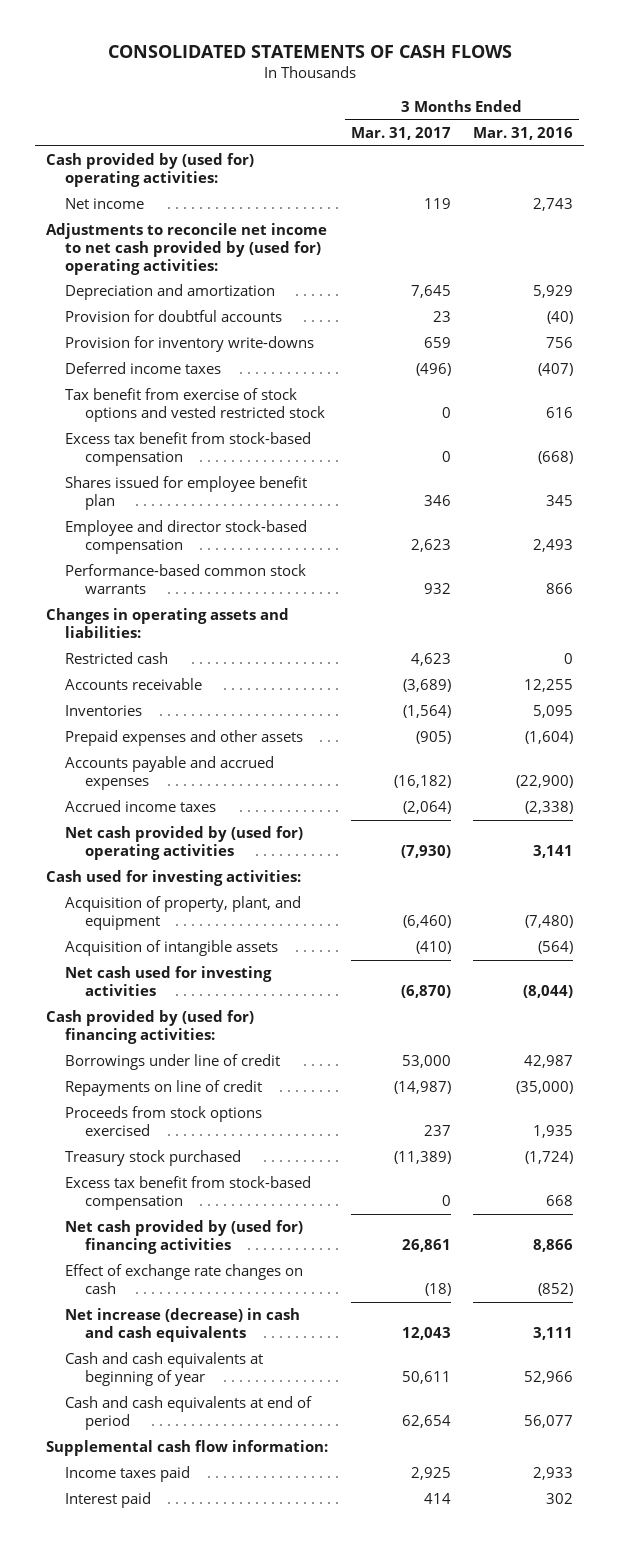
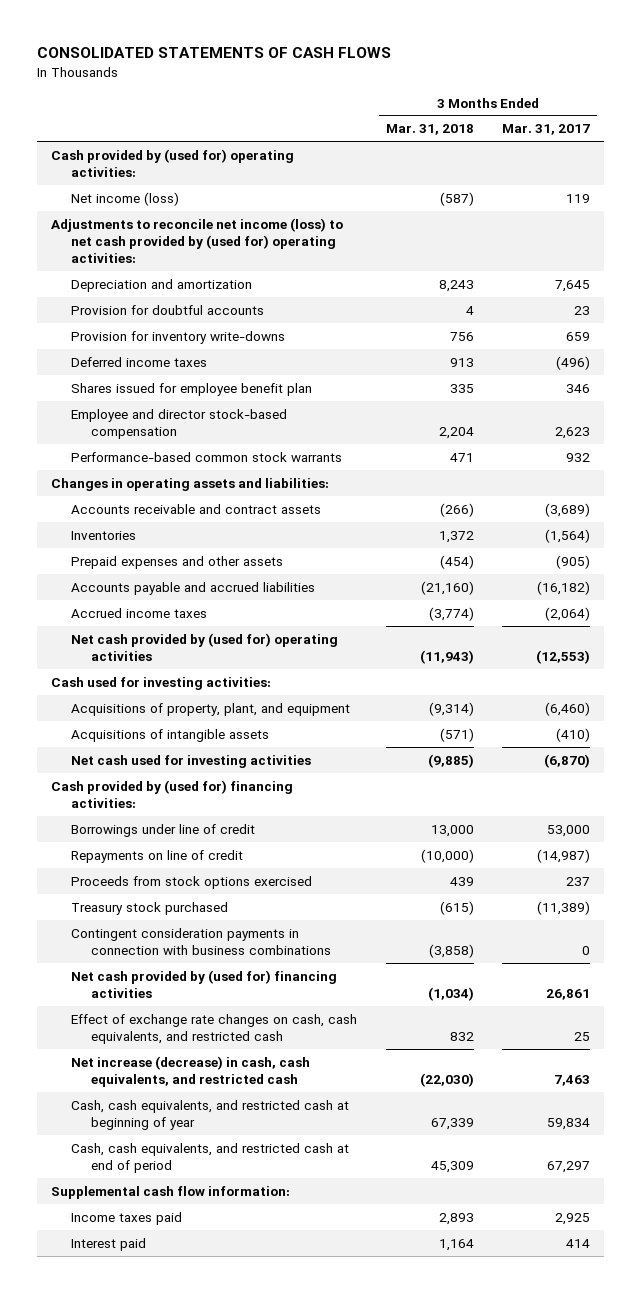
- | 3 Months Ended Mar. 31, 2017 | 3 Months Ended Mar. 31, 2016
+ | 3 Months Ended Mar. 31, 2018 | 3 Months Ended Mar. 31, 2017
- Net income | 119 | 2,743
- Adjustments to reconcile net income to net cash provided by (used for) operating activities:
+ Net income (loss) | (587) | 119
+ Adjustments to reconcile net income (loss) to net cash provided by (used for) operating activities:
- Tax benefit from exercise of stock options and vested restricted stock | 0 | 616
- Excess tax benefit from stock-based compensation | 0 | (668)
- Restricted cash | 4,623 | 0
- Accounts receivable | (3,689) | 12,255
+ Accounts receivable and contract assets | (266) | (3,689)
- Accounts payable and accrued expenses | (16,182) | (22,900)
+ Accounts payable and accrued liabilities | (21,160) | (16,182)
- Net cash provided by (used for) operating activities | (7,930) | 3,141
+ Net cash provided by (used for) operating activities | (11,943) | (12,553)
- Acquisition of property, plant, and equipment | (6,460) | (7,480)
- Acquisition of intangible assets | (410) | (564)
+ Acquisitions of property, plant, and equipment | (9,314) | (6,460)
+ Acquisitions of intangible assets | (571) | (410)
- Excess tax benefit from stock-based compensation | 0 | 668
+ Contingent consideration payments in connection with business combinations | (3,858) | 0
- Effect of exchange rate changes on cash | (18) | (852)
- Net increase (decrease) in cash and cash equivalents | 12,043 | 3,111
- Cash and cash equivalents at beginning of year | 50,611 | 52,966
- Cash and cash equivalents at end of period | 62,654 | 56,077
+ Effect of exchange rate changes on cash, cash equivalents, and restricted cash | 832 | 25
+ Net increase (decrease) in cash, cash equivalents, and restricted cash | (22,030) | 7,463
+ Cash, cash equivalents, and restricted cash at beginning of year | 67,339 | 59,834
+ Cash, cash equivalents, and restricted cash at end of period | 45,309 | 67,297

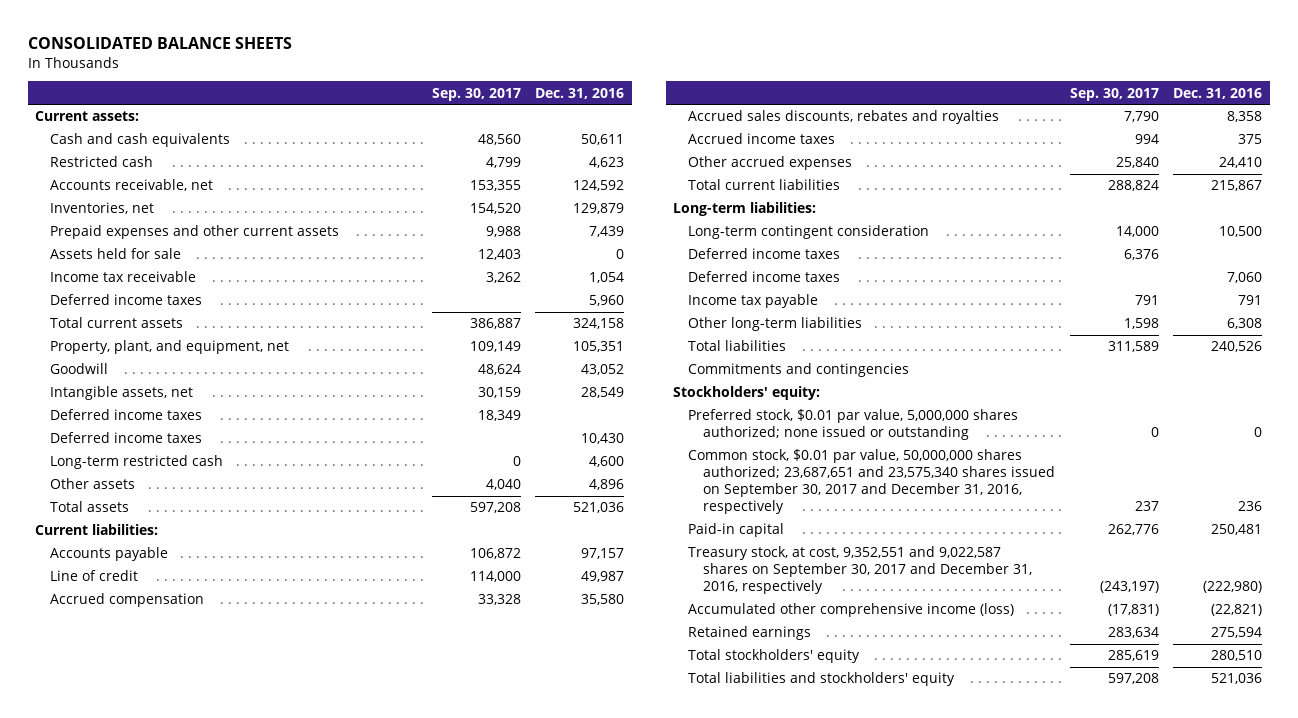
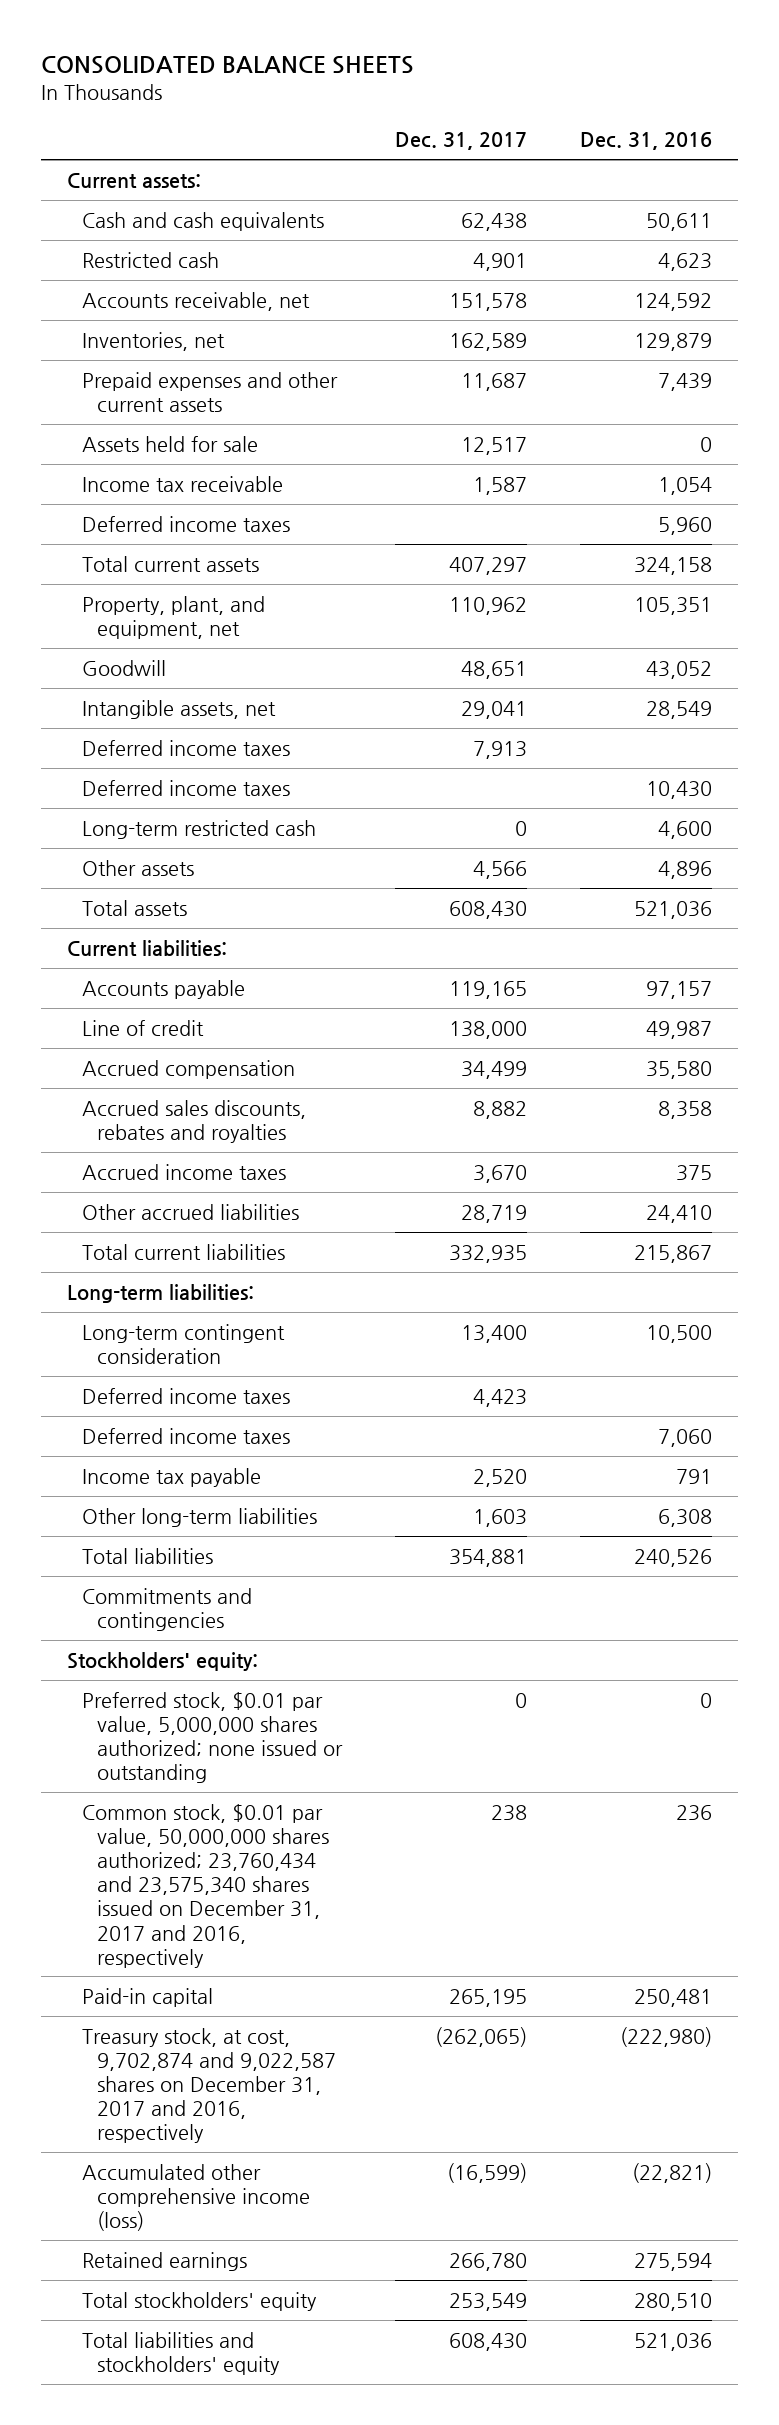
- | Sep. 30, 2017 | Dec. 31, 2016
+ | Dec. 31, 2017 | Dec. 31, 2016
- Other accrued expenses | 25,840 | 24,410
+ Other accrued liabilities | 28,719 | 24,410
- Common stock, $0.01 par value, 50,000,000 shares authorized; 23,687,651 and 23,575,340 shares issued on September 30, 2017 and December 31, 2016, respectively | 237 | 236
+ Common stock, $0.01 par value, 50,000,000 shares authorized; 23,760,434 and 23,575,340 shares issued on December 31, 2017 and 2016, respectively | 238 | 236
- Treasury stock, at cost, 9,352,551 and 9,022,587 shares on September 30, 2017 and December 31, 2016, respectively | (243,197) | (222,980)
+ Treasury stock, at cost, 9,702,874 and 9,022,587 shares on December 31, 2017 and 2016, respectively | (262,065) | (222,980)

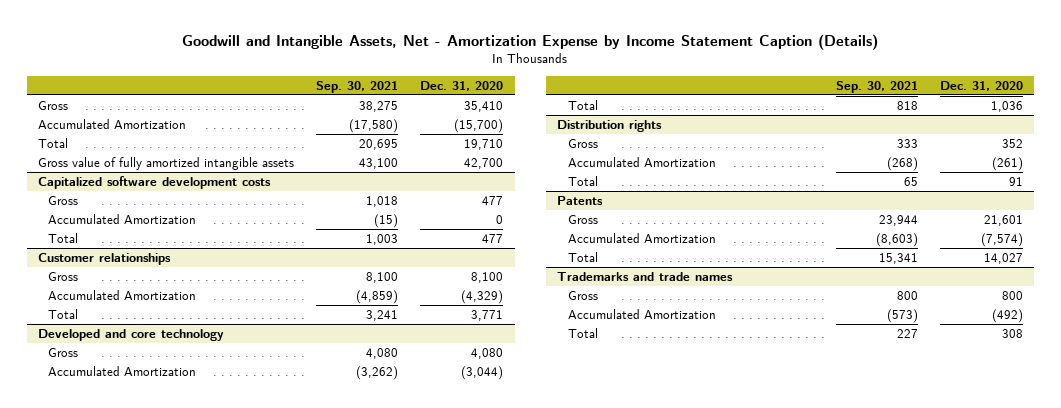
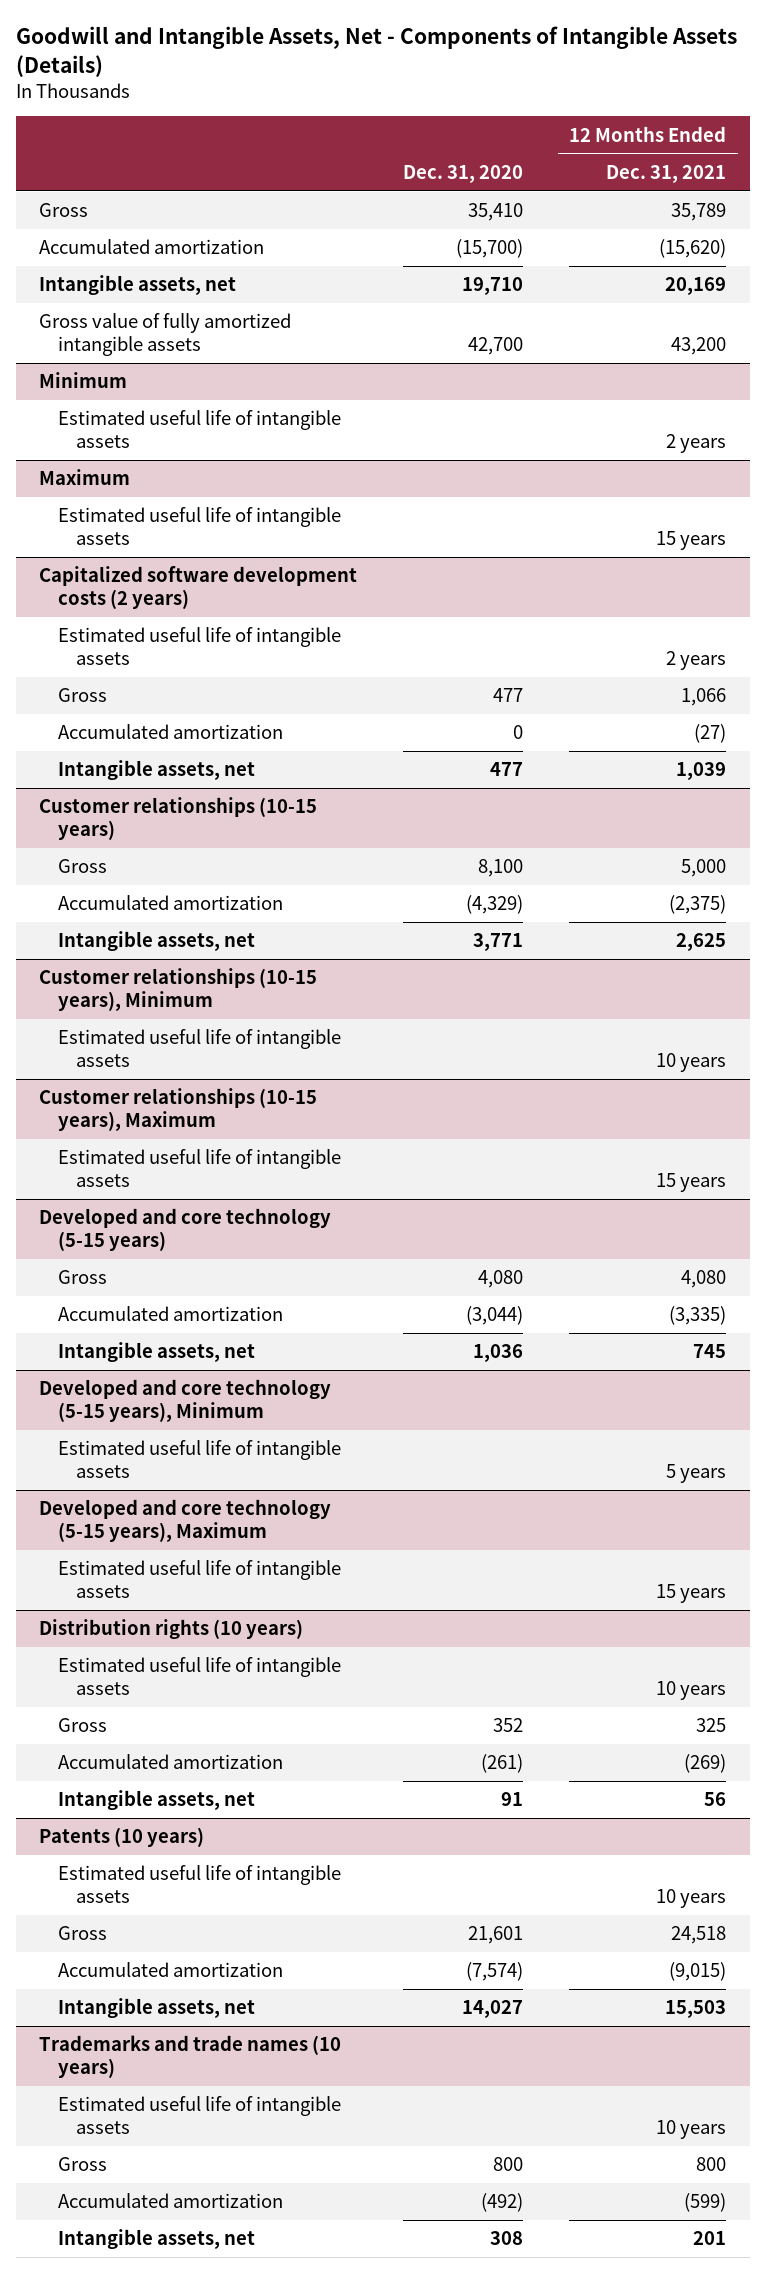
- Goodwill and Intangible Assets, Net - Amortization Expense by Income Statement Caption (Details)
+ Goodwill and Intangible Assets, Net - Components of Intangible Assets (Details)
- | Sep. 30, 2021 | Dec. 31, 2020
+ | Dec. 31, 2020 | 12 Months Ended Dec. 31, 2021
- Accumulated Amortization | (17,580) | (15,700)
- Total | 20,695 | 19,710
+ Accumulated amortization | (15,700) | (15,620)
+ Intangible assets, net | 19,710 | 20,169
- Capitalized software development costs
+ Minimum
+ Estimated useful life of intangible assets | | 2 years
+ Maximum
+ Estimated useful life of intangible assets | | 15 years
+ Capitalized software development costs (2 years)
+ Estimated useful life of intangible assets | | 2 years
- Accumulated Amortization | (15) | 0
- Total | 1,003 | 477
- Customer relationships
+ Accumulated amortization | 0 | (27)
+ Intangible assets, net | 477 | 1,039
+ Customer relationships (10-15 years)
- Accumulated Amortization | (4,859) | (4,329)
- Total | 3,241 | 3,771
- Developed and core technology
+ Accumulated amortization | (4,329) | (2,375)
+ Intangible assets, net | 3,771 | 2,625
+ Customer relationships (10-15 years), Minimum
+ Estimated useful life of intangible assets | | 10 years
+ Customer relationships (10-15 years), Maximum
+ Estimated useful life of intangible assets | | 15 years
+ Developed and core technology (5-15 years)
- Accumulated Amortization | (3,262) | (3,044)
- Total | 818 | 1,036
- Distribution rights
+ Accumulated amortization | (3,044) | (3,335)
+ Intangible assets, net | 1,036 | 745
+ Developed and core technology (5-15 years), Minimum
+ Estimated useful life of intangible assets | | 5 years
+ Developed and core technology (5-15 years), Maximum
+ Estimated useful life of intangible assets | | 15 years
+ Distribution rights (10 years)
+ Estimated useful life of intangible assets | | 10 years
- Accumulated Amortization | (268) | (261)
- Total | 65 | 91
- Patents
+ Accumulated amortization | (261) | (269)
+ Intangible assets, net | 91 | 56
+ Patents (10 years)
+ Estimated useful life of intangible assets | | 10 years
- Accumulated Amortization | (8,603) | (7,574)
- Total | 15,341 | 14,027
- Trademarks and trade names
+ Accumulated amortization | (7,574) | (9,015)
+ Intangible assets, net | 14,027 | 15,503
+ Trademarks and trade names (10 years)
+ Estimated useful life of intangible assets | | 10 years
- Accumulated Amortization | (573) | (492)
- Total | 227 | 308
+ Accumulated amortization | (492) | (599)
+ Intangible assets, net | 308 | 201

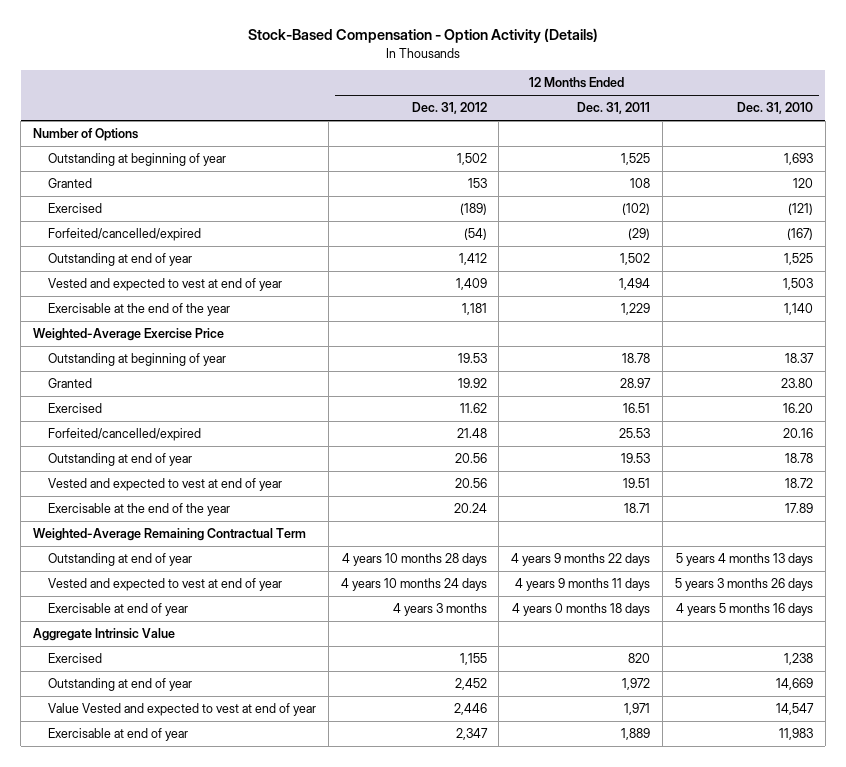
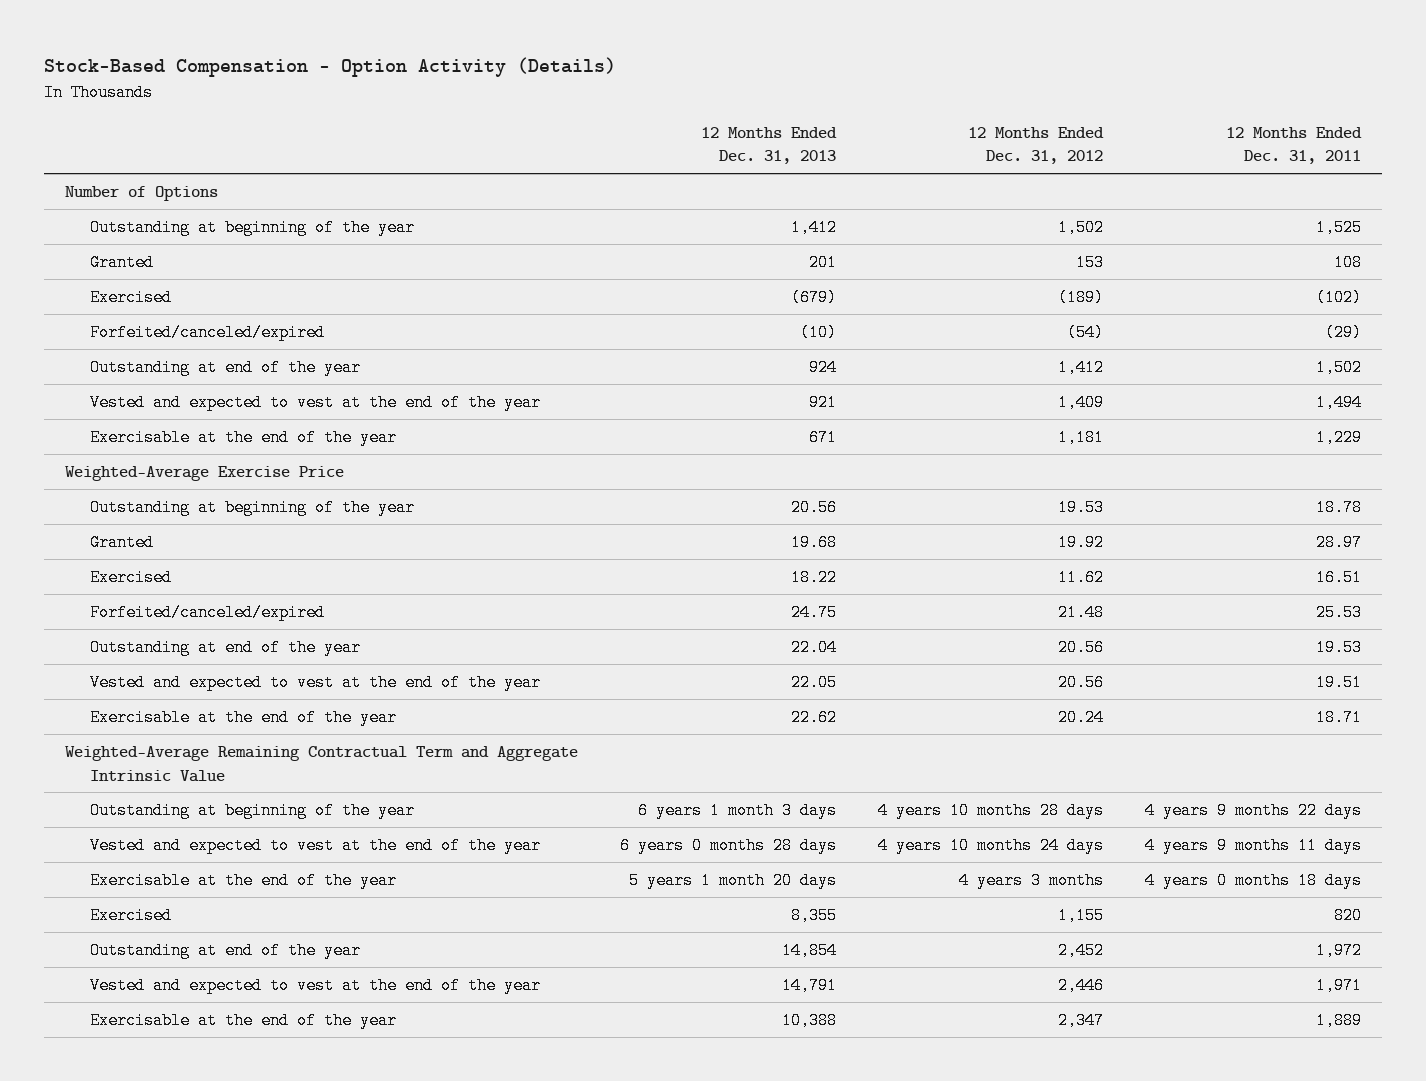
- | 12 Months Ended Dec. 31, 2012 | 12 Months Ended Dec. 31, 2011 | 12 Months Ended Dec. 31, 2010
+ | 12 Months Ended Dec. 31, 2013 | 12 Months Ended Dec. 31, 2012 | 12 Months Ended Dec. 31, 2011
- Outstanding at beginning of year | 1,502 | 1,525 | 1,693
+ Outstanding at beginning of the year | 1,412 | 1,502 | 1,525
- Forfeited/cancelled/expired | (54) | (29) | (167)
- Outstanding at end of year | 1,412 | 1,502 | 1,525
- Vested and expected to vest at end of year | 1,409 | 1,494 | 1,503
+ Forfeited/canceled/expired | (10) | (54) | (29)
+ Outstanding at end of the year | 924 | 1,412 | 1,502
+ Vested and expected to vest at the end of the year | 921 | 1,409 | 1,494
- Outstanding at beginning of year | 19.53 | 18.78 | 18.37
+ Outstanding at beginning of the year | 20.56 | 19.53 | 18.78
- Forfeited/cancelled/expired | 21.48 | 25.53 | 20.16
- Outstanding at end of year | 20.56 | 19.53 | 18.78
- Vested and expected to vest at end of year | 20.56 | 19.51 | 18.72
+ Forfeited/canceled/expired | 24.75 | 21.48 | 25.53
+ Outstanding at end of the year | 22.04 | 20.56 | 19.53
+ Vested and expected to vest at the end of the year | 22.05 | 20.56 | 19.51
- Weighted-Average Remaining Contractual Term
- Outstanding at end of year | 4 years 10 months 28 days | 4 years 9 months 22 days | 5 years 4 months 13 days
- Vested and expected to vest at end of year | 4 years 10 months 24 days | 4 years 9 months 11 days | 5 years 3 months 26 days
- Exercisable at end of year | 4 years 3 months | 4 years 0 months 18 days | 4 years 5 months 16 days
- Aggregate Intrinsic Value
+ Weighted-Average Remaining Contractual Term and Aggregate Intrinsic Value
+ Outstanding at beginning of the year | 6 years 1 month 3 days | 4 years 10 months 28 days | 4 years 9 months 22 days
+ Vested and expected to vest at the end of the year | 6 years 0 months 28 days | 4 years 10 months 24 days | 4 years 9 months 11 days
+ Exercisable at the end of the year | 5 years 1 month 20 days | 4 years 3 months | 4 years 0 months 18 days
- Outstanding at end of year | 2,452 | 1,972 | 14,669
- Value Vested and expected to vest at end of year | 2,446 | 1,971 | 14,547
- Exercisable at end of year | 2,347 | 1,889 | 11,983
+ Outstanding at end of the year | 14,854 | 2,452 | 1,972
+ Vested and expected to vest at the end of the year | 14,791 | 2,446 | 1,971
+ Exercisable at the end of the year | 10,388 | 2,347 | 1,889

